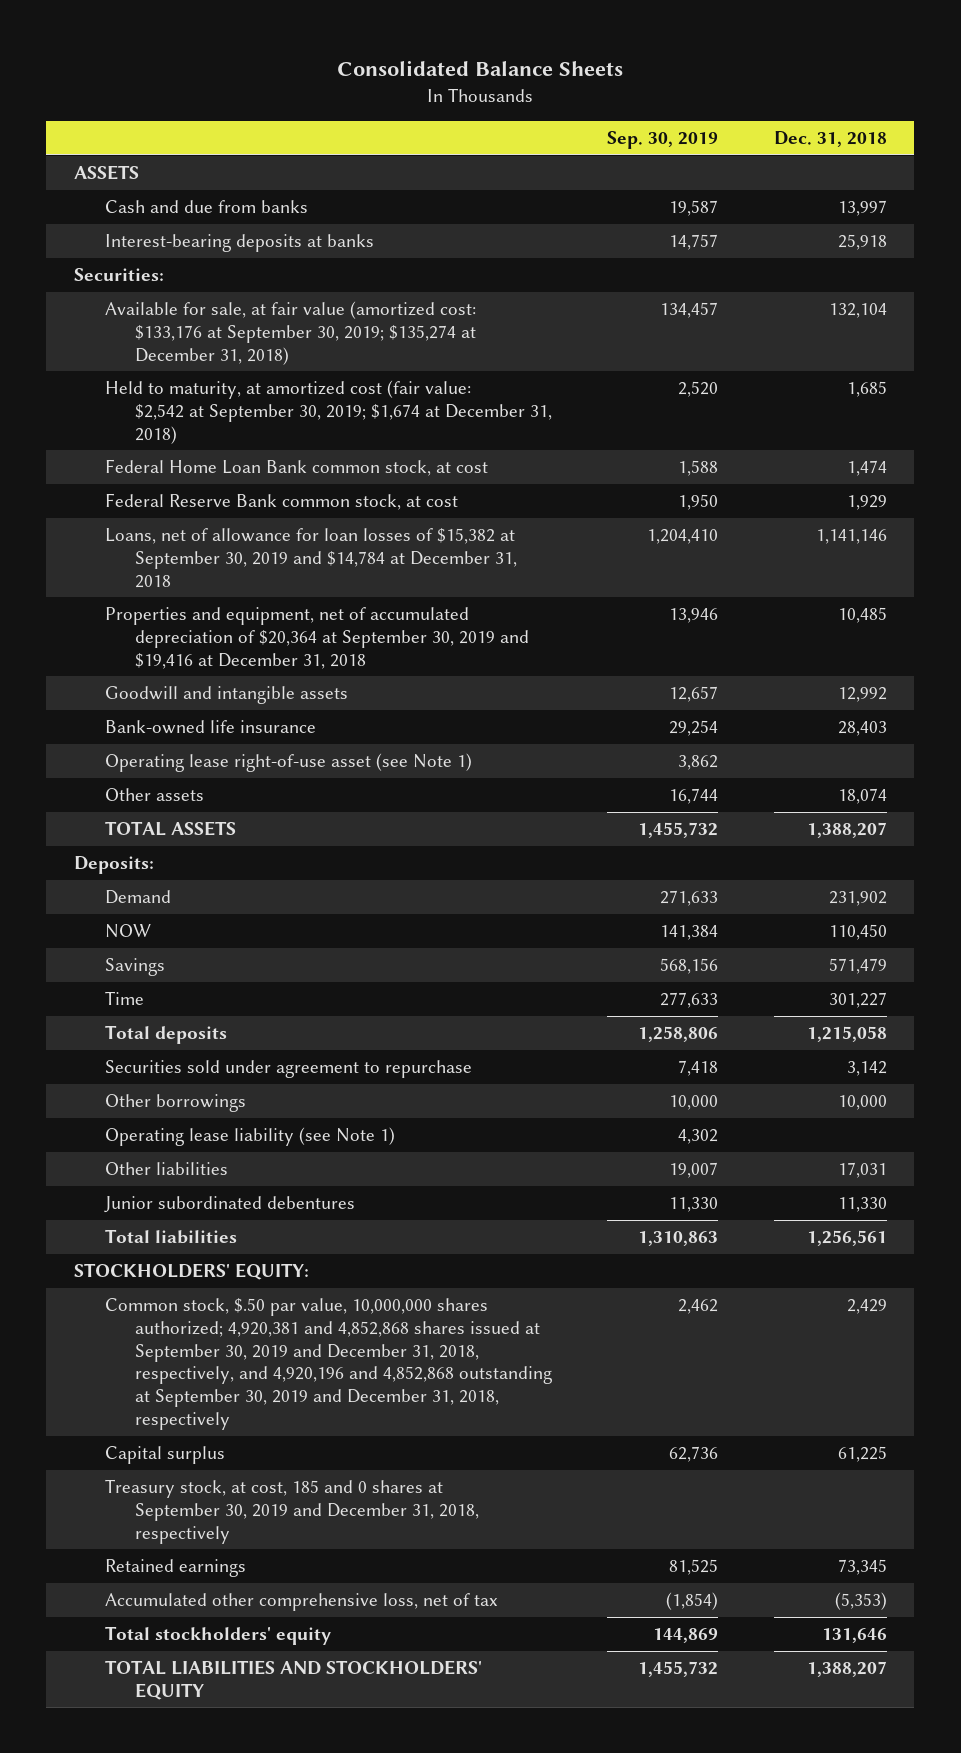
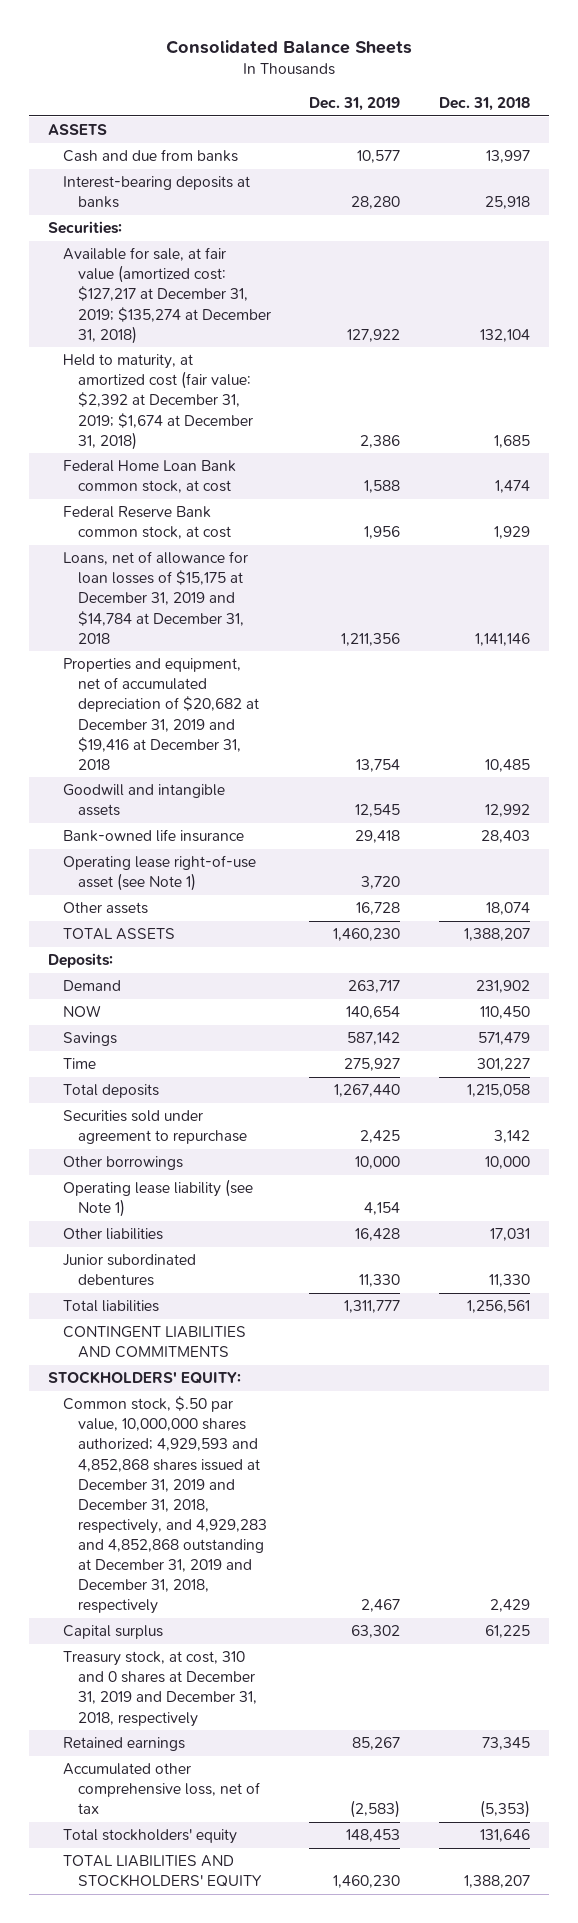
- | Sep. 30, 2019 | Dec. 31, 2018
+ | Dec. 31, 2019 | Dec. 31, 2018
- Available for sale, at fair value (amortized cost: $133,176 at September 30, 2019; $135,274 at December 31, 2018) | 134,457 | 132,104
- Held to maturity, at amortized cost (fair value: $2,542 at September 30, 2019; $1,674 at December 31, 2018) | 2,520 | 1,685
+ Available for sale, at fair value (amortized cost: $127,217 at December 31, 2019; $135,274 at December 31, 2018) | 127,922 | 132,104
+ Held to maturity, at amortized cost (fair value: $2,392 at December 31, 2019; $1,674 at December 31, 2018) | 2,386 | 1,685
- Loans, net of allowance for loan losses of $15,382 at September 30, 2019 and $14,784 at December 31, 2018 | 1,204,410 | 1,141,146
- Properties and equipment, net of accumulated depreciation of $20,364 at September 30, 2019 and $19,416 at December 31, 2018 | 13,946 | 10,485
+ Loans, net of allowance for loan losses of $15,175 at December 31, 2019 and $14,784 at December 31, 2018 | 1,211,356 | 1,141,146
+ Properties and equipment, net of accumulated depreciation of $20,682 at December 31, 2019 and $19,416 at December 31, 2018 | 13,754 | 10,485
+ CONTINGENT LIABILITIES AND COMMITMENTS
- Common stock, $.50 par value, 10,000,000 shares authorized; 4,920,381 and 4,852,868 shares issued at September 30, 2019 and December 31, 2018, respectively, and 4,920,196 and 4,852,868 outstanding at September 30, 2019 and December 31, 2018, respectively | 2,462 | 2,429
+ Common stock, $.50 par value, 10,000,000 shares authorized; 4,929,593 and 4,852,868 shares issued at December 31, 2019 and December 31, 2018, respectively, and 4,929,283 and 4,852,868 outstanding at December 31, 2019 and December 31, 2018, respectively | 2,467 | 2,429
- Treasury stock, at cost, 185 and 0 shares at September 30, 2019 and December 31, 2018, respectively
+ Treasury stock, at cost, 310 and 0 shares at December 31, 2019 and December 31, 2018, respectively

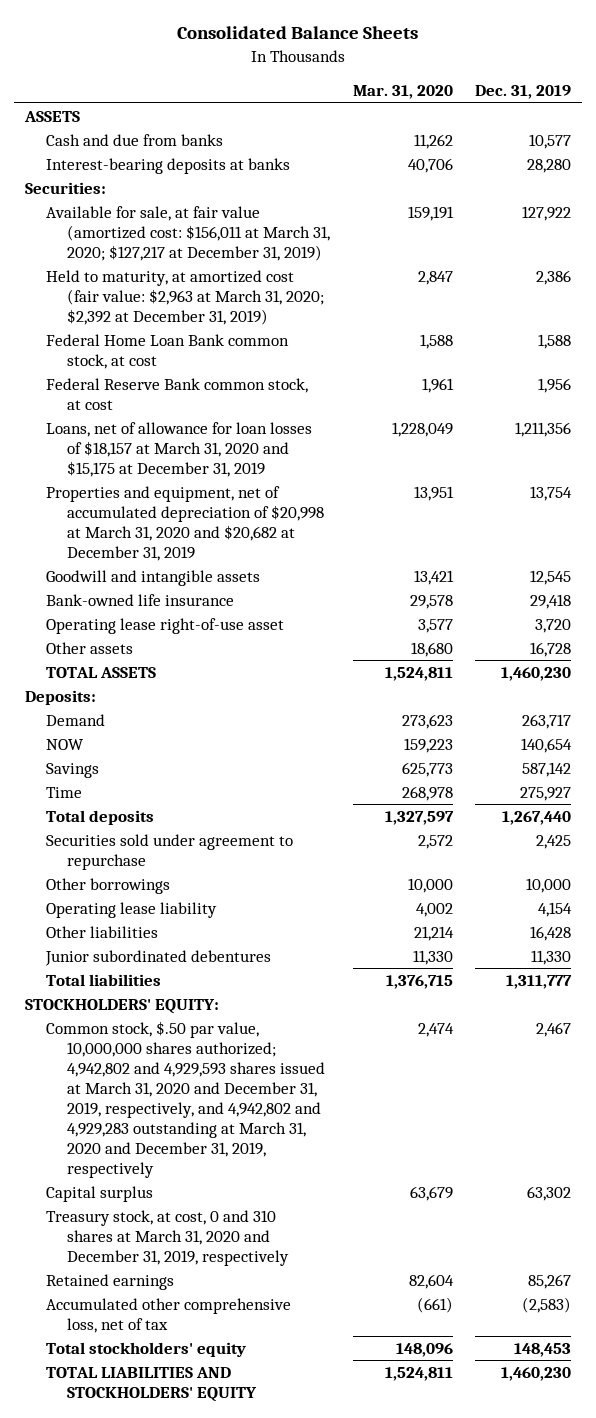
- | Dec. 31, 2019 | Dec. 31, 2018
+ | Mar. 31, 2020 | Dec. 31, 2019
- Available for sale, at fair value (amortized cost: $127,217 at December 31, 2019; $135,274 at December 31, 2018) | 127,922 | 132,104
- Held to maturity, at amortized cost (fair value: $2,392 at December 31, 2019; $1,674 at December 31, 2018) | 2,386 | 1,685
+ Available for sale, at fair value (amortized cost: $156,011 at March 31, 2020; $127,217 at December 31, 2019) | 159,191 | 127,922
+ Held to maturity, at amortized cost (fair value: $2,963 at March 31, 2020; $2,392 at December 31, 2019) | 2,847 | 2,386
- Loans, net of allowance for loan losses of $15,175 at December 31, 2019 and $14,784 at December 31, 2018 | 1,211,356 | 1,141,146
- Properties and equipment, net of accumulated depreciation of $20,682 at December 31, 2019 and $19,416 at December 31, 2018 | 13,754 | 10,485
+ Loans, net of allowance for loan losses of $18,157 at March 31, 2020 and $15,175 at December 31, 2019 | 1,228,049 | 1,211,356
+ Properties and equipment, net of accumulated depreciation of $20,998 at March 31, 2020 and $20,682 at December 31, 2019 | 13,951 | 13,754
- Operating lease right-of-use asset (see Note 1) | 3,720 |
+ Operating lease right-of-use asset | 3,577 | 3,720
- Operating lease liability (see Note 1) | 4,154 |
+ Operating lease liability | 4,002 | 4,154
- CONTINGENT LIABILITIES AND COMMITMENTS
- Common stock, $.50 par value, 10,000,000 shares authorized; 4,929,593 and 4,852,868 shares issued at December 31, 2019 and December 31, 2018, respectively, and 4,929,283 and 4,852,868 outstanding at December 31, 2019 and December 31, 2018, respectively | 2,467 | 2,429
+ Common stock, $.50 par value, 10,000,000 shares authorized; 4,942,802 and 4,929,593 shares issued at March 31, 2020 and December 31, 2019, respectively, and 4,942,802 and 4,929,283 outstanding at March 31, 2020 and December 31, 2019, respectively | 2,474 | 2,467
- Treasury stock, at cost, 310 and 0 shares at December 31, 2019 and December 31, 2018, respectively
+ Treasury stock, at cost, 0 and 310 shares at March 31, 2020 and December 31, 2019, respectively

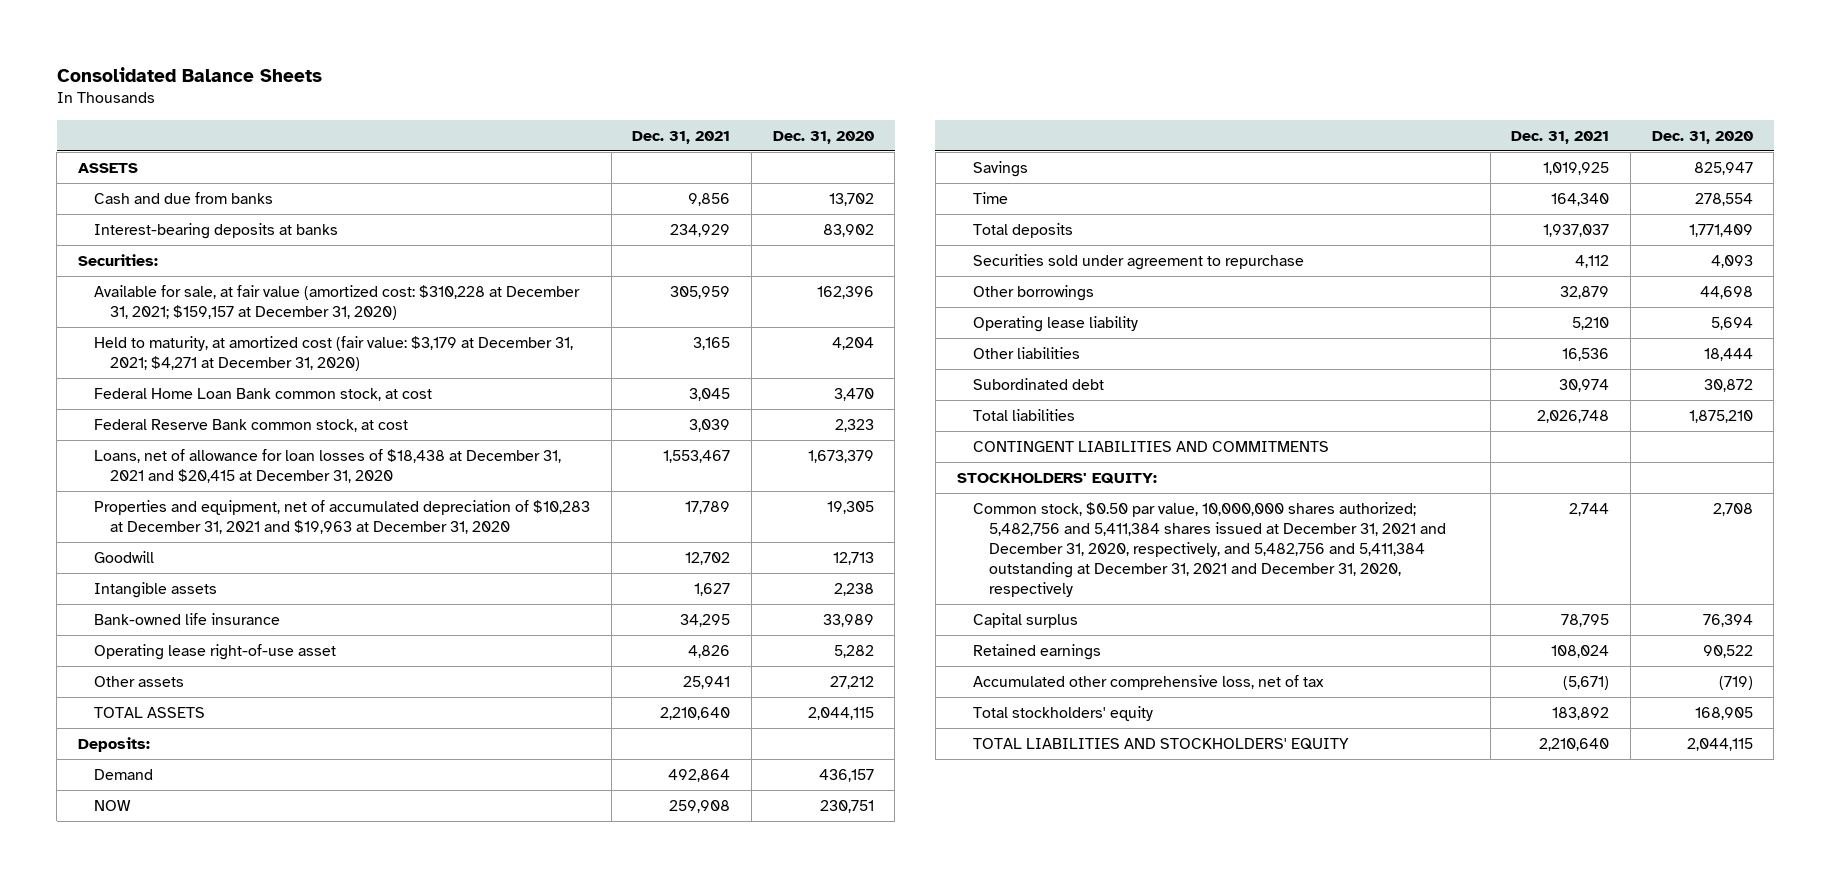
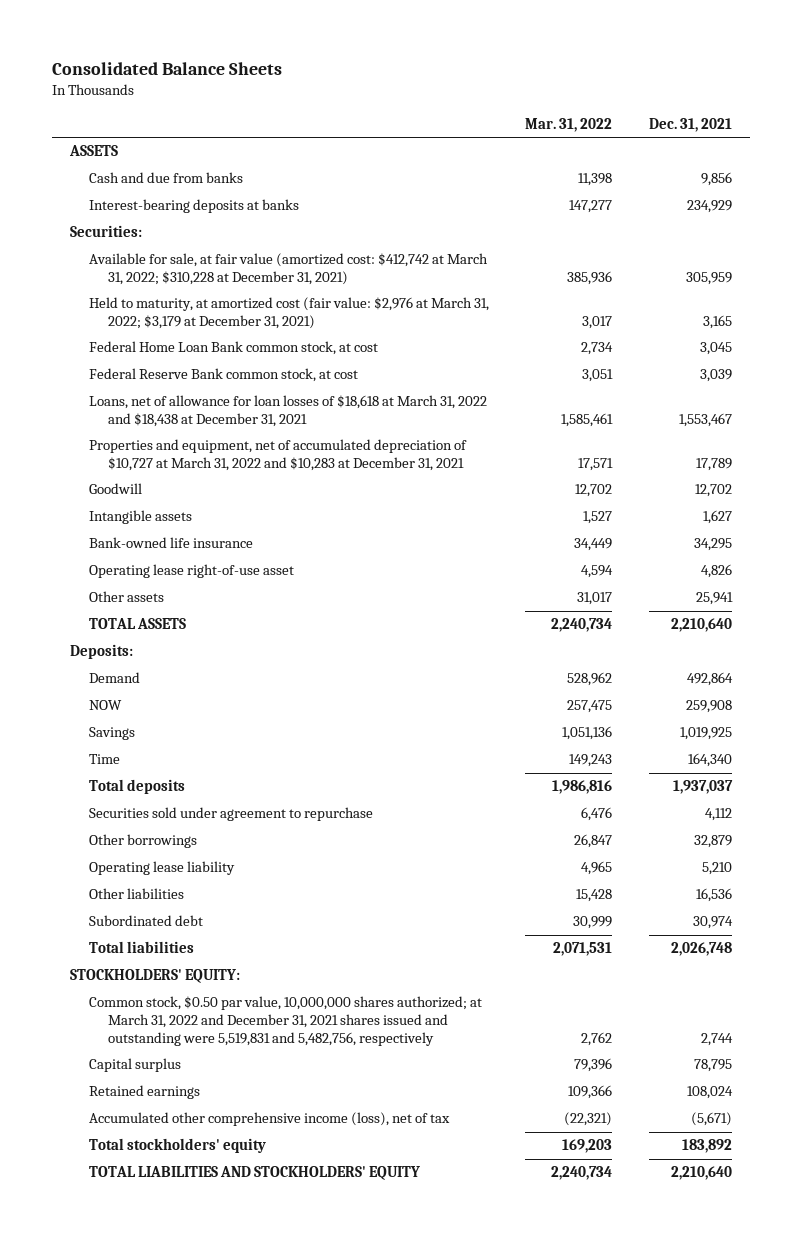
- | Dec. 31, 2021 | Dec. 31, 2020
+ | Mar. 31, 2022 | Dec. 31, 2021
- Available for sale, at fair value (amortized cost: $310,228 at December 31, 2021; $159,157 at December 31, 2020) | 305,959 | 162,396
- Held to maturity, at amortized cost (fair value: $3,179 at December 31, 2021; $4,271 at December 31, 2020) | 3,165 | 4,204
+ Available for sale, at fair value (amortized cost: $412,742 at March 31, 2022; $310,228 at December 31, 2021) | 385,936 | 305,959
+ Held to maturity, at amortized cost (fair value: $2,976 at March 31, 2022; $3,179 at December 31, 2021) | 3,017 | 3,165
- Loans, net of allowance for loan losses of $18,438 at December 31, 2021 and $20,415 at December 31, 2020 | 1,553,467 | 1,673,379
- Properties and equipment, net of accumulated depreciation of $10,283 at December 31, 2021 and $19,963 at December 31, 2020 | 17,789 | 19,305
+ Loans, net of allowance for loan losses of $18,618 at March 31, 2022 and $18,438 at December 31, 2021 | 1,585,461 | 1,553,467
+ Properties and equipment, net of accumulated depreciation of $10,727 at March 31, 2022 and $10,283 at December 31, 2021 | 17,571 | 17,789
- CONTINGENT LIABILITIES AND COMMITMENTS
- Common stock, $0.50 par value, 10,000,000 shares authorized; 5,482,756 and 5,411,384 shares issued at December 31, 2021 and December 31, 2020, respectively, and 5,482,756 and 5,411,384 outstanding at December 31, 2021 and December 31, 2020, respectively | 2,744 | 2,708
+ Common stock, $0.50 par value, 10,000,000 shares authorized; at March 31, 2022 and December 31, 2021 shares issued and outstanding were 5,519,831 and 5,482,756, respectively | 2,762 | 2,744
- Accumulated other comprehensive loss, net of tax | (5,671) | (719)
+ Accumulated other comprehensive income (loss), net of tax | (22,321) | (5,671)

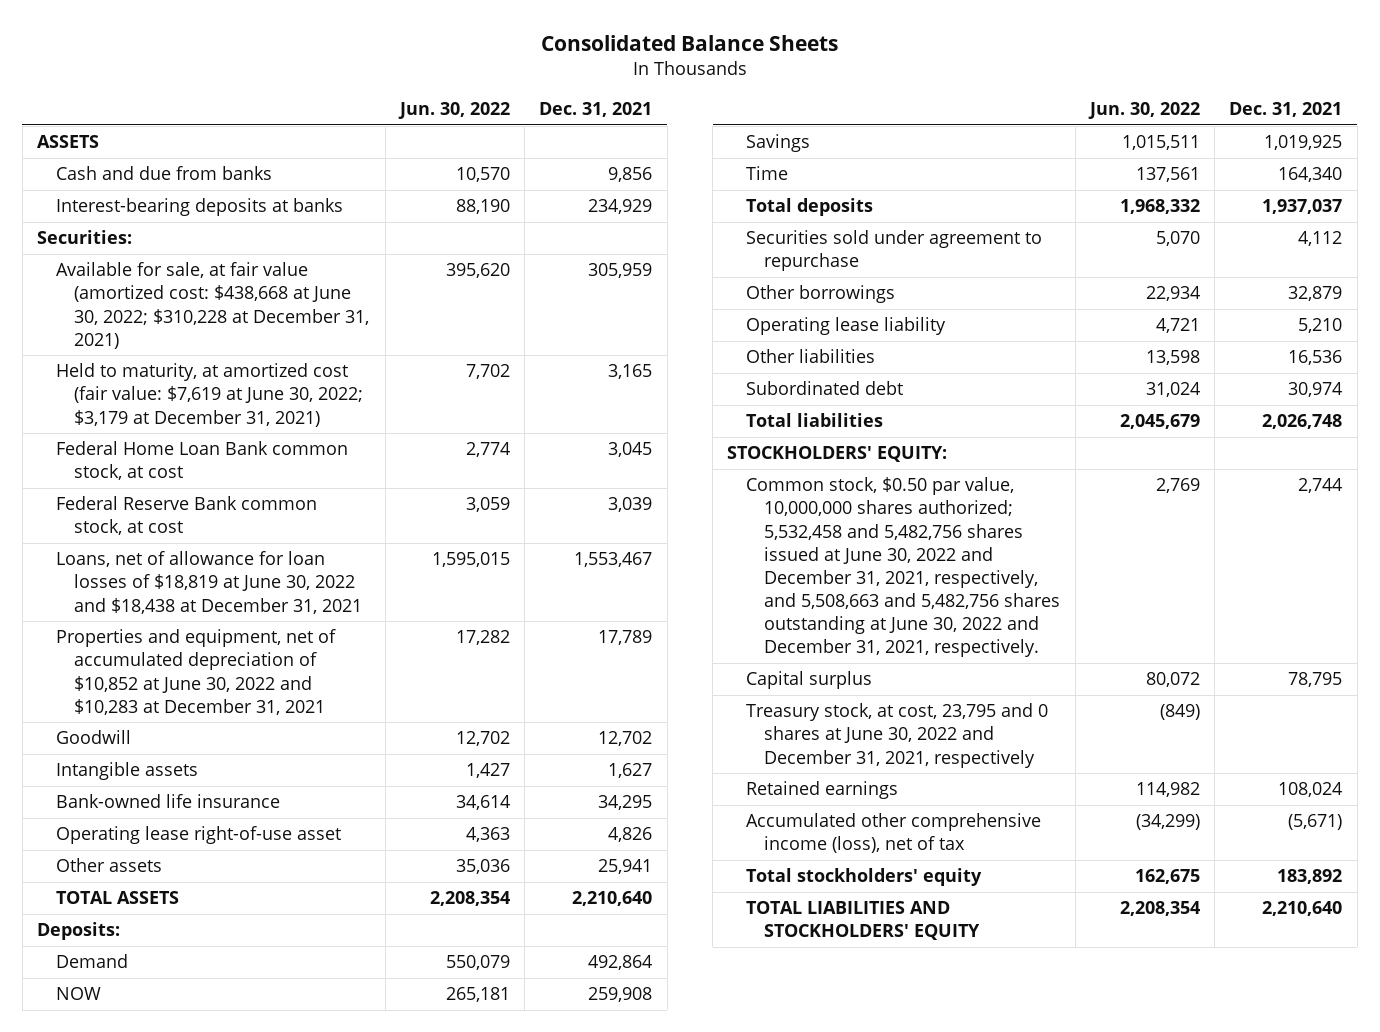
- | Mar. 31, 2022 | Dec. 31, 2021
+ | Jun. 30, 2022 | Dec. 31, 2021
- Available for sale, at fair value (amortized cost: $412,742 at March 31, 2022; $310,228 at December 31, 2021) | 385,936 | 305,959
- Held to maturity, at amortized cost (fair value: $2,976 at March 31, 2022; $3,179 at December 31, 2021) | 3,017 | 3,165
+ Available for sale, at fair value (amortized cost: $438,668 at June 30, 2022; $310,228 at December 31, 2021) | 395,620 | 305,959
+ Held to maturity, at amortized cost (fair value: $7,619 at June 30, 2022; $3,179 at December 31, 2021) | 7,702 | 3,165
- Loans, net of allowance for loan losses of $18,618 at March 31, 2022 and $18,438 at December 31, 2021 | 1,585,461 | 1,553,467
- Properties and equipment, net of accumulated depreciation of $10,727 at March 31, 2022 and $10,283 at December 31, 2021 | 17,571 | 17,789
+ Loans, net of allowance for loan losses of $18,819 at June 30, 2022 and $18,438 at December 31, 2021 | 1,595,015 | 1,553,467
+ Properties and equipment, net of accumulated depreciation of $10,852 at June 30, 2022 and $10,283 at December 31, 2021 | 17,282 | 17,789
- Common stock, $0.50 par value, 10,000,000 shares authorized; at March 31, 2022 and December 31, 2021 shares issued and outstanding were 5,519,831 and 5,482,756, respectively | 2,762 | 2,744
+ Common stock, $0.50 par value, 10,000,000 shares authorized; 5,532,458 and 5,482,756 shares issued at June 30, 2022 and December 31, 2021, respectively, and 5,508,663 and 5,482,756 shares outstanding at June 30, 2022 and December 31, 2021, respectively. | 2,769 | 2,744
+ Treasury stock, at cost, 23,795 and 0 shares at June 30, 2022 and December 31, 2021, respectively | (849) |

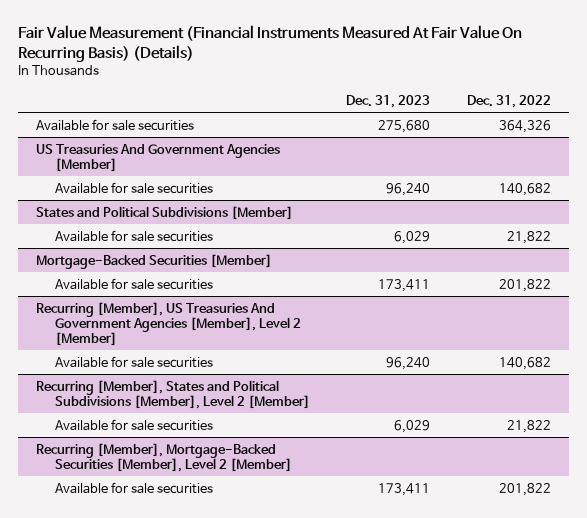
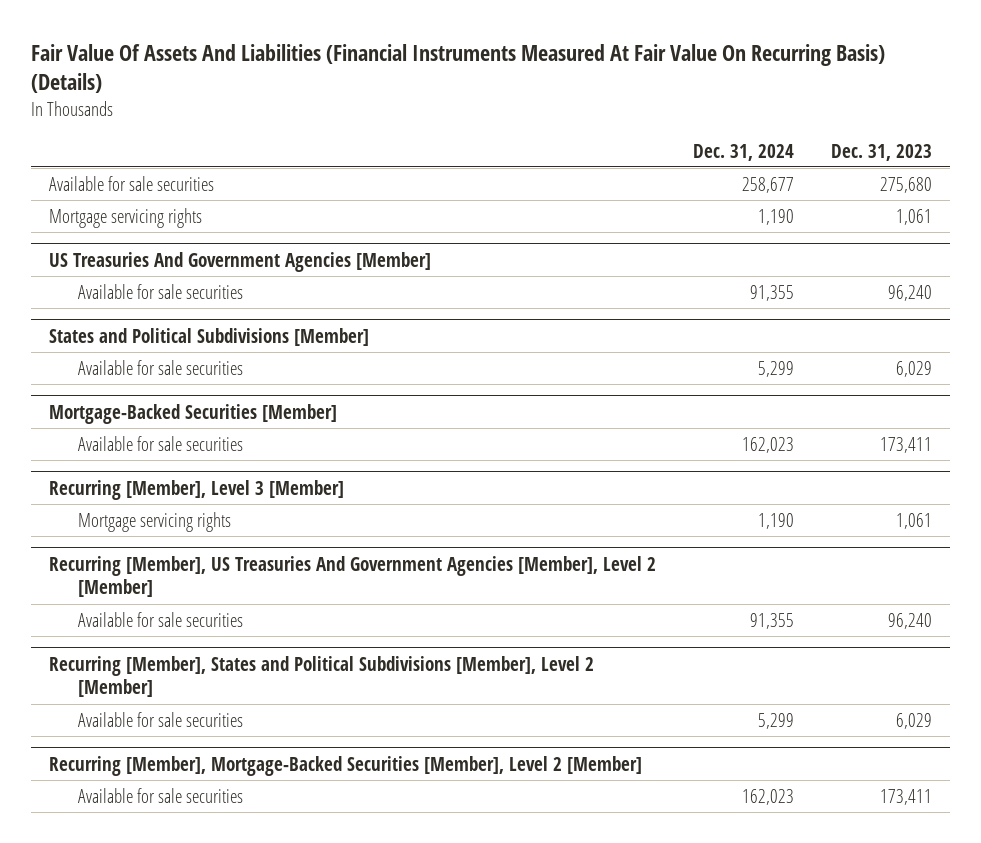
- Fair Value Measurement (Financial Instruments Measured At Fair Value On Recurring Basis) (Details)
+ Fair Value Of Assets And Liabilities (Financial Instruments Measured At Fair Value On Recurring Basis) (Details)
- | Dec. 31, 2023 | Dec. 31, 2022
+ | Dec. 31, 2024 | Dec. 31, 2023
+ Mortgage servicing rights | 1,190 | 1,061
+ Recurring [Member], Level 3 [Member]
+ Mortgage servicing rights | 1,190 | 1,061

